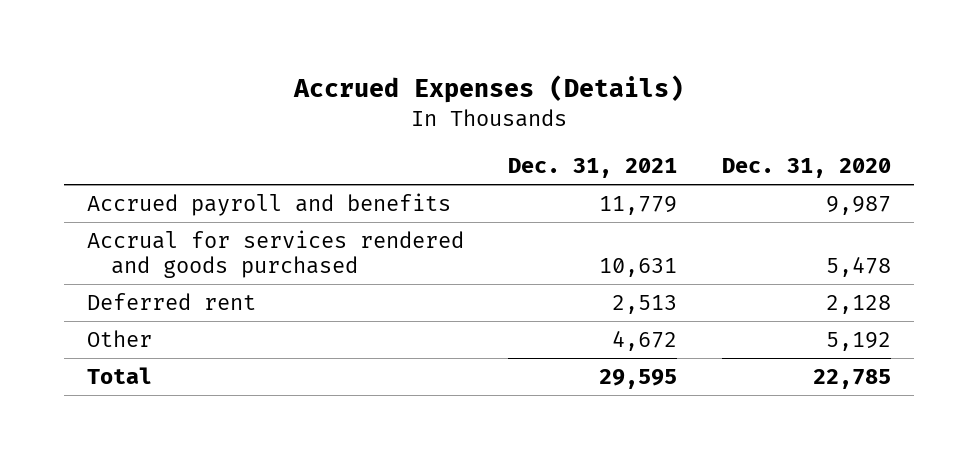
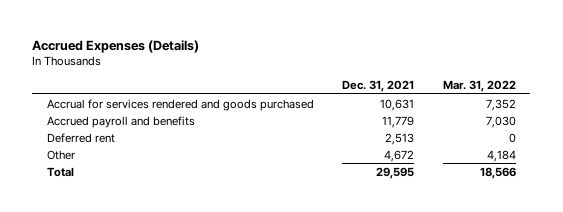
- | Dec. 31, 2021 | Dec. 31, 2020
+ | Dec. 31, 2021 | Mar. 31, 2022
moved down: Accrued payroll and benefits | 11,779 | 7,030

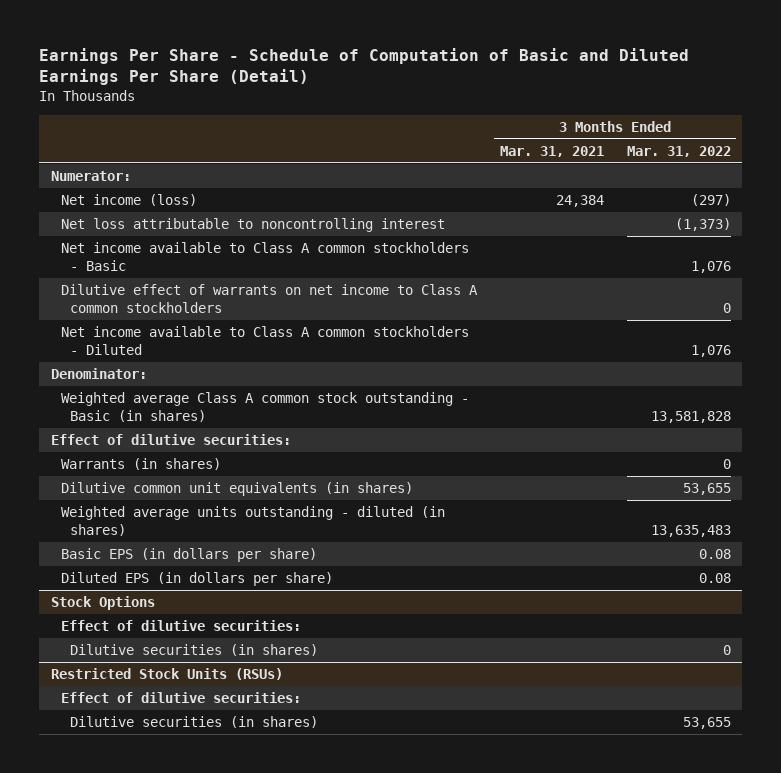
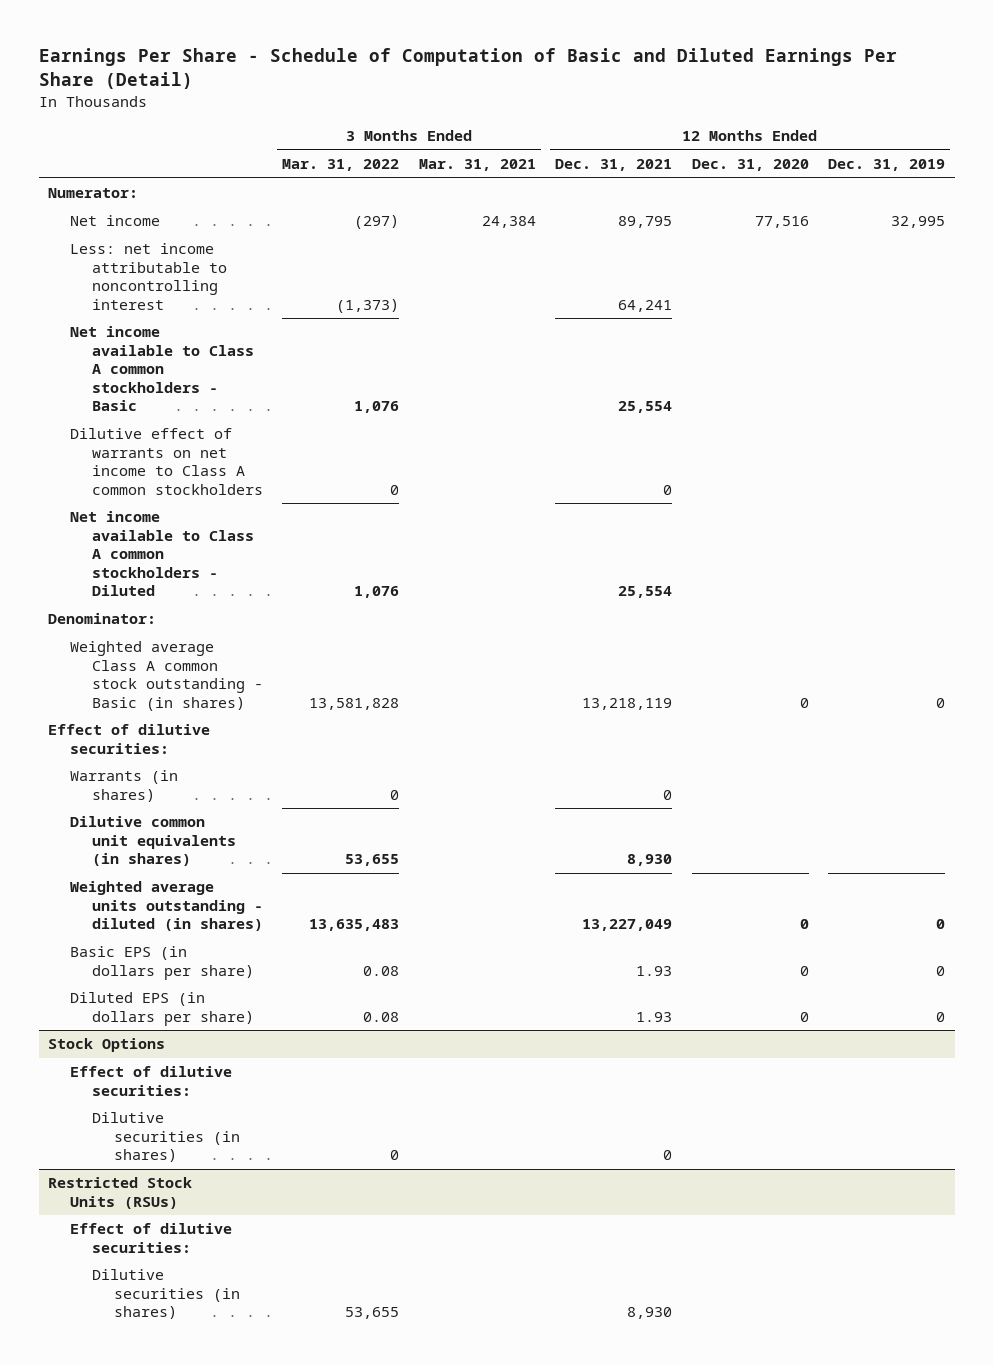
- | 3 Months Ended Mar. 31, 2021 | 3 Months Ended Mar. 31, 2022
+ | 3 Months Ended Mar. 31, 2022 | 3 Months Ended Mar. 31, 2021 | 12 Months Ended Dec. 31, 2021 | 12 Months Ended Dec. 31, 2020 | 12 Months Ended Dec. 31, 2019
- Net income (loss) | 24,384 | (297)
- Net loss attributable to noncontrolling interest | | (1,373)
+ Net income | (297) | 24,384 | 89,795 | 77,516 | 32,995
+ Less: net income attributable to noncontrolling interest | (1,373) | | 64,241 | |

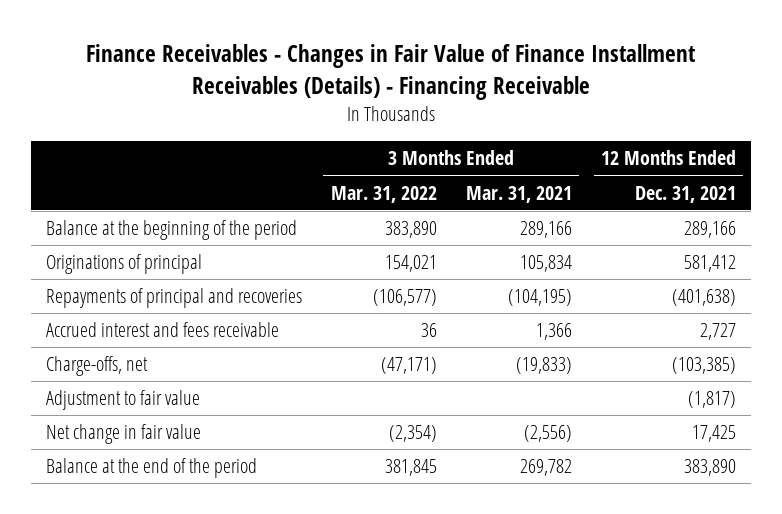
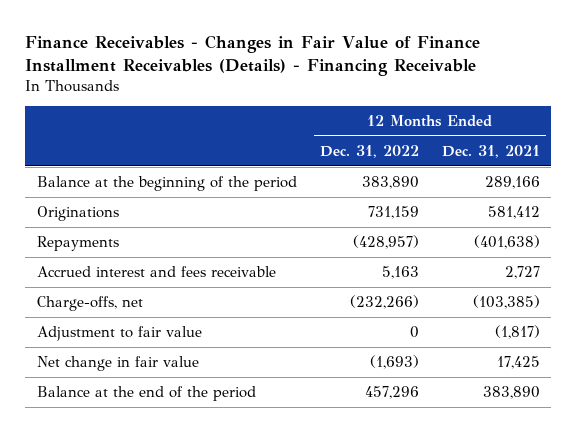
- | 3 Months Ended Mar. 31, 2022 | 3 Months Ended Mar. 31, 2021 | 12 Months Ended Dec. 31, 2021
+ | 12 Months Ended Dec. 31, 2022 | 12 Months Ended Dec. 31, 2021
- Originations of principal | 154,021 | 105,834 | 581,412
- Repayments of principal and recoveries | (106,577) | (104,195) | (401,638)
+ Originations | 731,159 | 581,412
+ Repayments | (428,957) | (401,638)

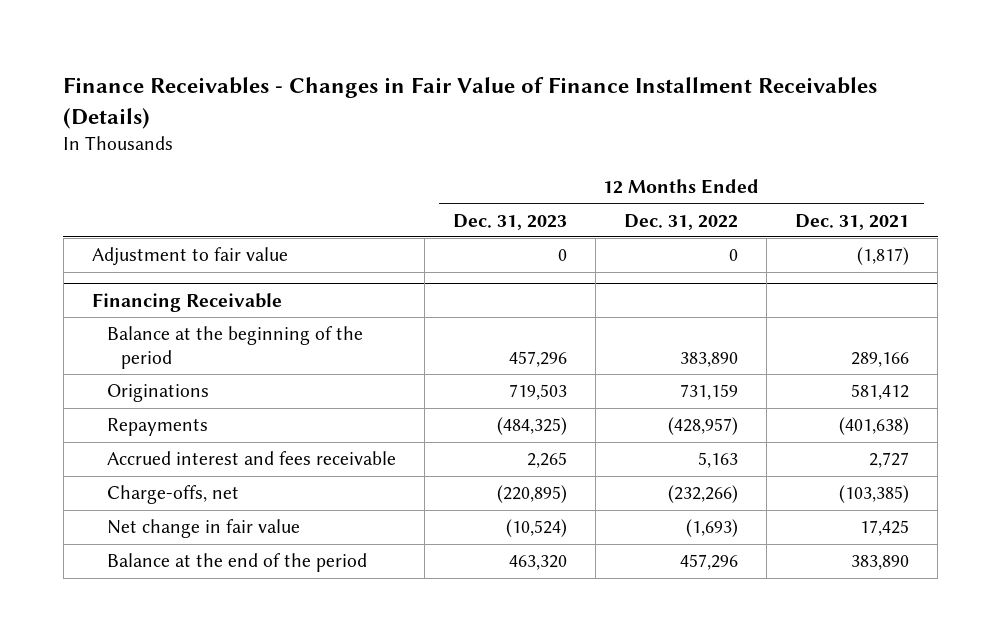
- Finance Receivables - Changes in Fair Value of Finance Installment Receivables (Details) - Financing Receivable
+ Finance Receivables - Changes in Fair Value of Finance Installment Receivables (Details)
- | 12 Months Ended Dec. 31, 2022 | 12 Months Ended Dec. 31, 2021
+ | 12 Months Ended Dec. 31, 2023 | 12 Months Ended Dec. 31, 2022 | 12 Months Ended Dec. 31, 2021
moved up: Adjustment to fair value | 0 | 0 | (1,817)
+ Financing Receivable

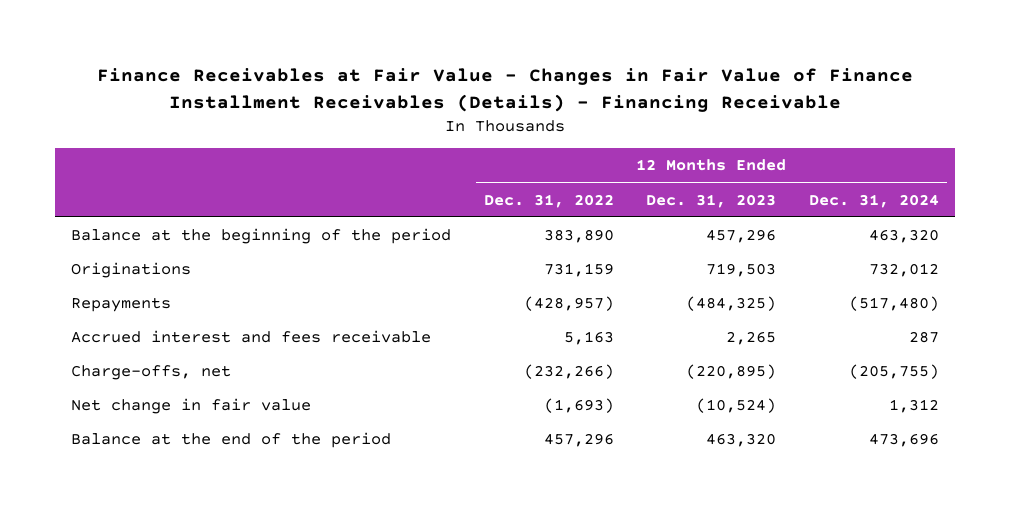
- Finance Receivables - Changes in Fair Value of Finance Installment Receivables (Details)
+ Finance Receivables at Fair Value - Changes in Fair Value of Finance Installment Receivables (Details) - Financing Receivable
- | 12 Months Ended Dec. 31, 2023 | 12 Months Ended Dec. 31, 2022 | 12 Months Ended Dec. 31, 2021
+ | 12 Months Ended Dec. 31, 2022 | 12 Months Ended Dec. 31, 2023 | 12 Months Ended Dec. 31, 2024
- Adjustment to fair value | 0 | 0 | (1,817)
- Financing Receivable

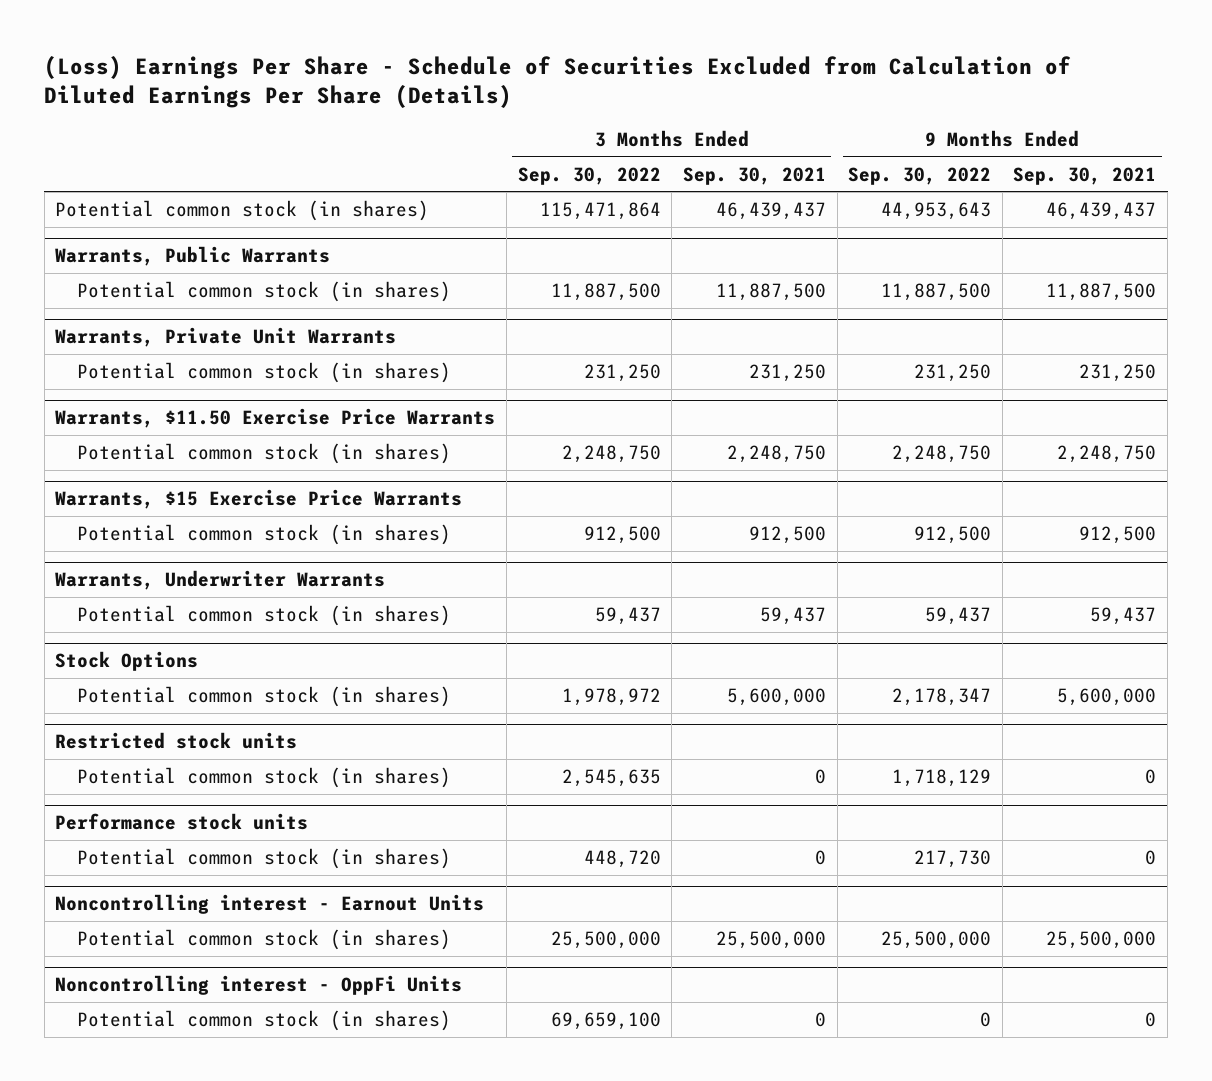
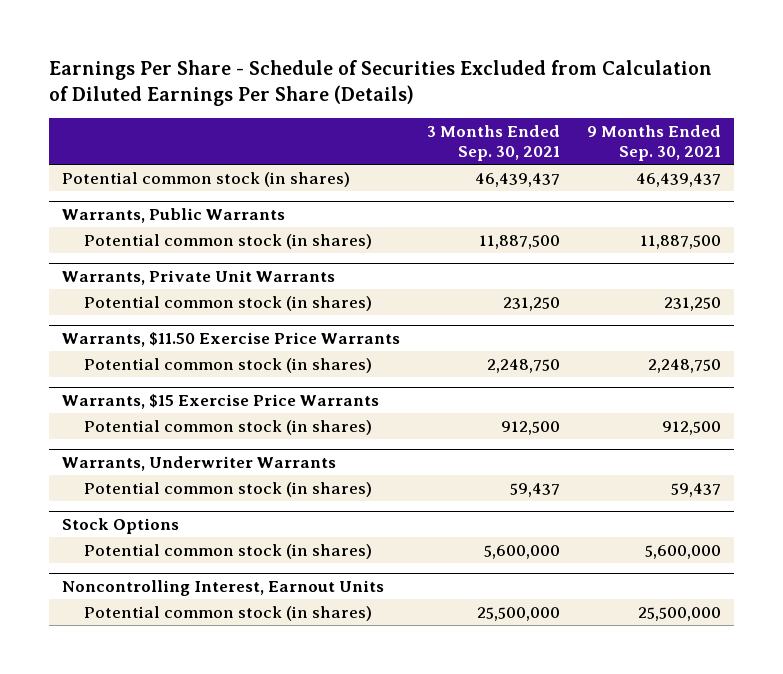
- (Loss) Earnings Per Share - Schedule of Securities Excluded from Calculation of Diluted Earnings Per Share (Details)
+ Earnings Per Share - Schedule of Securities Excluded from Calculation of Diluted Earnings Per Share (Details)
- | 3 Months Ended Sep. 30, 2022 | 3 Months Ended Sep. 30, 2021 | 9 Months Ended Sep. 30, 2022 | 9 Months Ended Sep. 30, 2021
+ | 3 Months Ended Sep. 30, 2021 | 9 Months Ended Sep. 30, 2021
- Restricted stock units
- Potential common stock (in shares) | 2,545,635 | 0 | 1,718,129 | 0
- Performance stock units
- Potential common stock (in shares) | 448,720 | 0 | 217,730 | 0
- Noncontrolling interest - Earnout Units
+ Noncontrolling Interest, Earnout Units
- Noncontrolling interest - OppFi Units
- Potential common stock (in shares) | 69,659,100 | 0 | 0 | 0

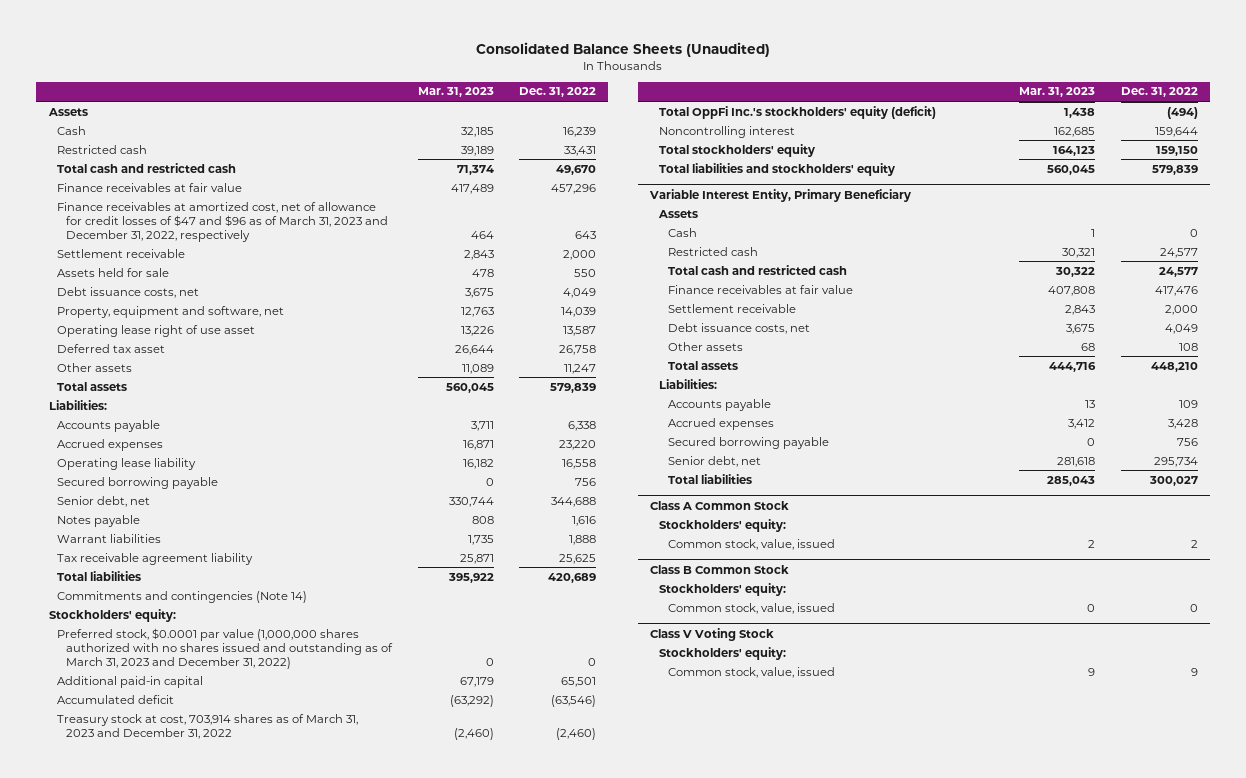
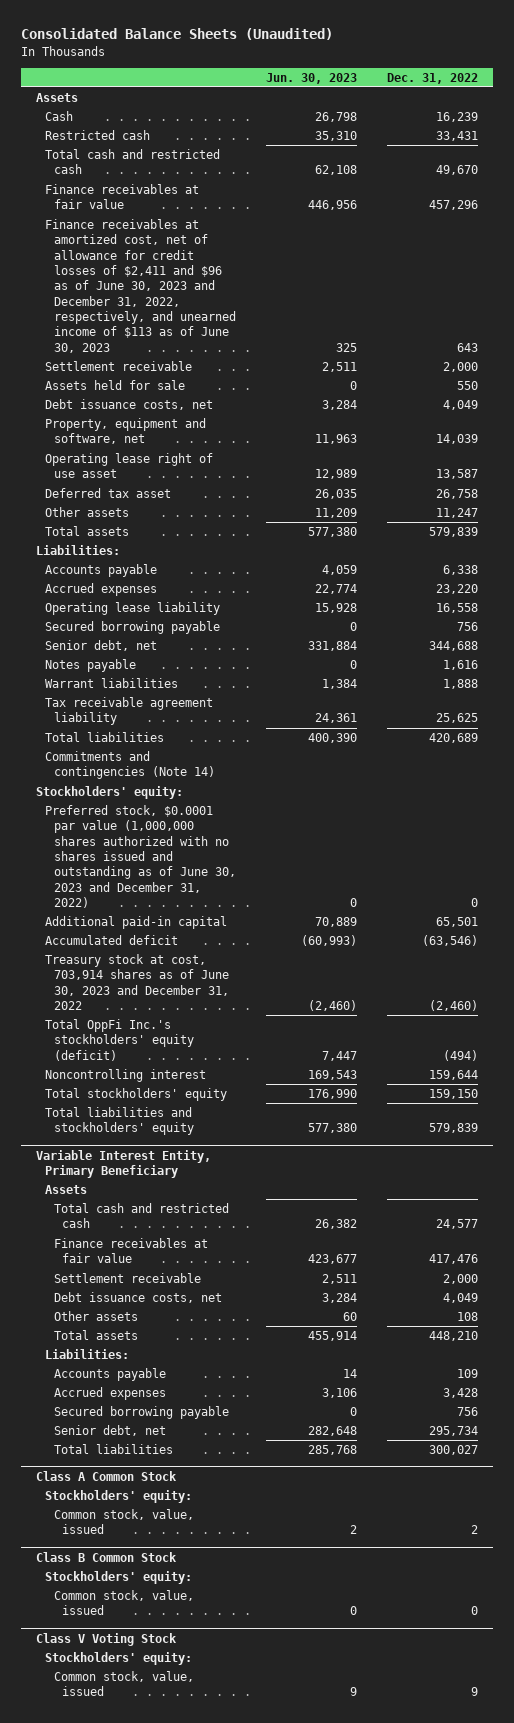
- | Mar. 31, 2023 | Dec. 31, 2022
+ | Jun. 30, 2023 | Dec. 31, 2022
- Finance receivables at amortized cost, net of allowance for credit losses of $47 and $96 as of March 31, 2023 and December 31, 2022, respectively | 464 | 643
+ Finance receivables at amortized cost, net of allowance for credit losses of $2,411 and $96 as of June 30, 2023 and December 31, 2022, respectively, and unearned income of $113 as of June 30, 2023 | 325 | 643
- Preferred stock, $0.0001 par value (1,000,000 shares authorized with no shares issued and outstanding as of March 31, 2023 and December 31, 2022) | 0 | 0
+ Preferred stock, $0.0001 par value (1,000,000 shares authorized with no shares issued and outstanding as of June 30, 2023 and December 31, 2022) | 0 | 0
- Treasury stock at cost, 703,914 shares as of March 31, 2023 and December 31, 2022 | (2,460) | (2,460)
+ Treasury stock at cost, 703,914 shares as of June 30, 2023 and December 31, 2022 | (2,460) | (2,460)
@ Variable Interest Entity, Primary Beneficiary
- Cash | 1 | 0
- Restricted cash | 30,321 | 24,577

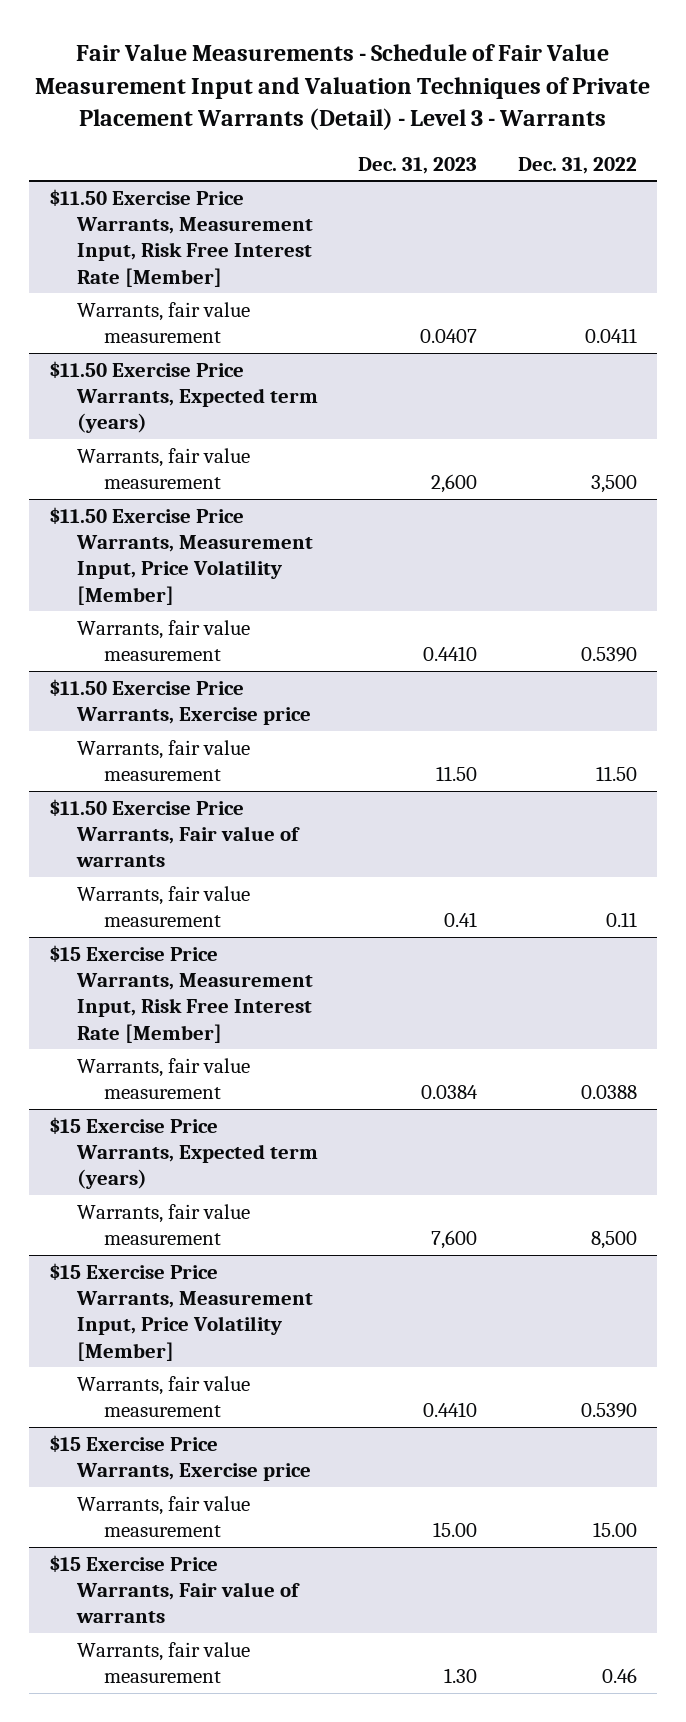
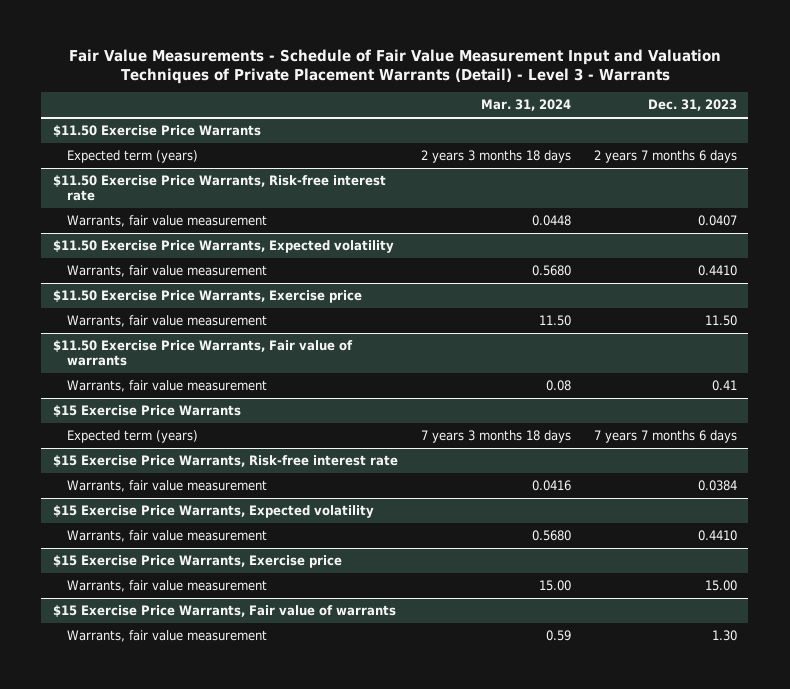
- | Dec. 31, 2023 | Dec. 31, 2022
+ | Mar. 31, 2024 | Dec. 31, 2023
- $11.50 Exercise Price Warrants, Measurement Input, Risk Free Interest Rate [Member]
+ $11.50 Exercise Price Warrants
+ Expected term (years) | 2 years 3 months 18 days | 2 years 7 months 6 days
+ $11.50 Exercise Price Warrants, Risk-free interest rate
- $11.50 Exercise Price Warrants, Expected term (years)
- Warrants, fair value measurement | 2,600 | 3,500
- $11.50 Exercise Price Warrants, Measurement Input, Price Volatility [Member]
+ $11.50 Exercise Price Warrants, Expected volatility
- $15 Exercise Price Warrants, Measurement Input, Risk Free Interest Rate [Member]
+ $15 Exercise Price Warrants
+ Expected term (years) | 7 years 3 months 18 days | 7 years 7 months 6 days
+ $15 Exercise Price Warrants, Risk-free interest rate
- $15 Exercise Price Warrants, Expected term (years)
- Warrants, fair value measurement | 7,600 | 8,500
- $15 Exercise Price Warrants, Measurement Input, Price Volatility [Member]
+ $15 Exercise Price Warrants, Expected volatility

